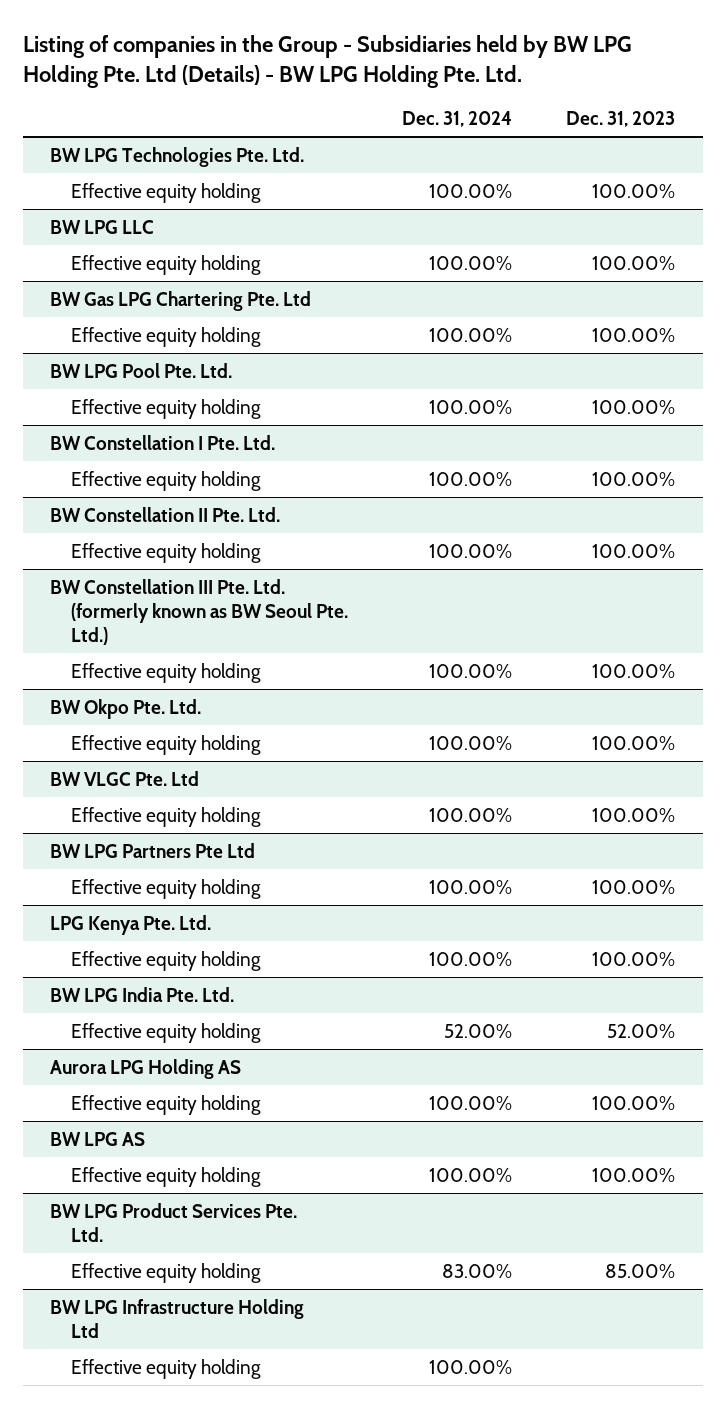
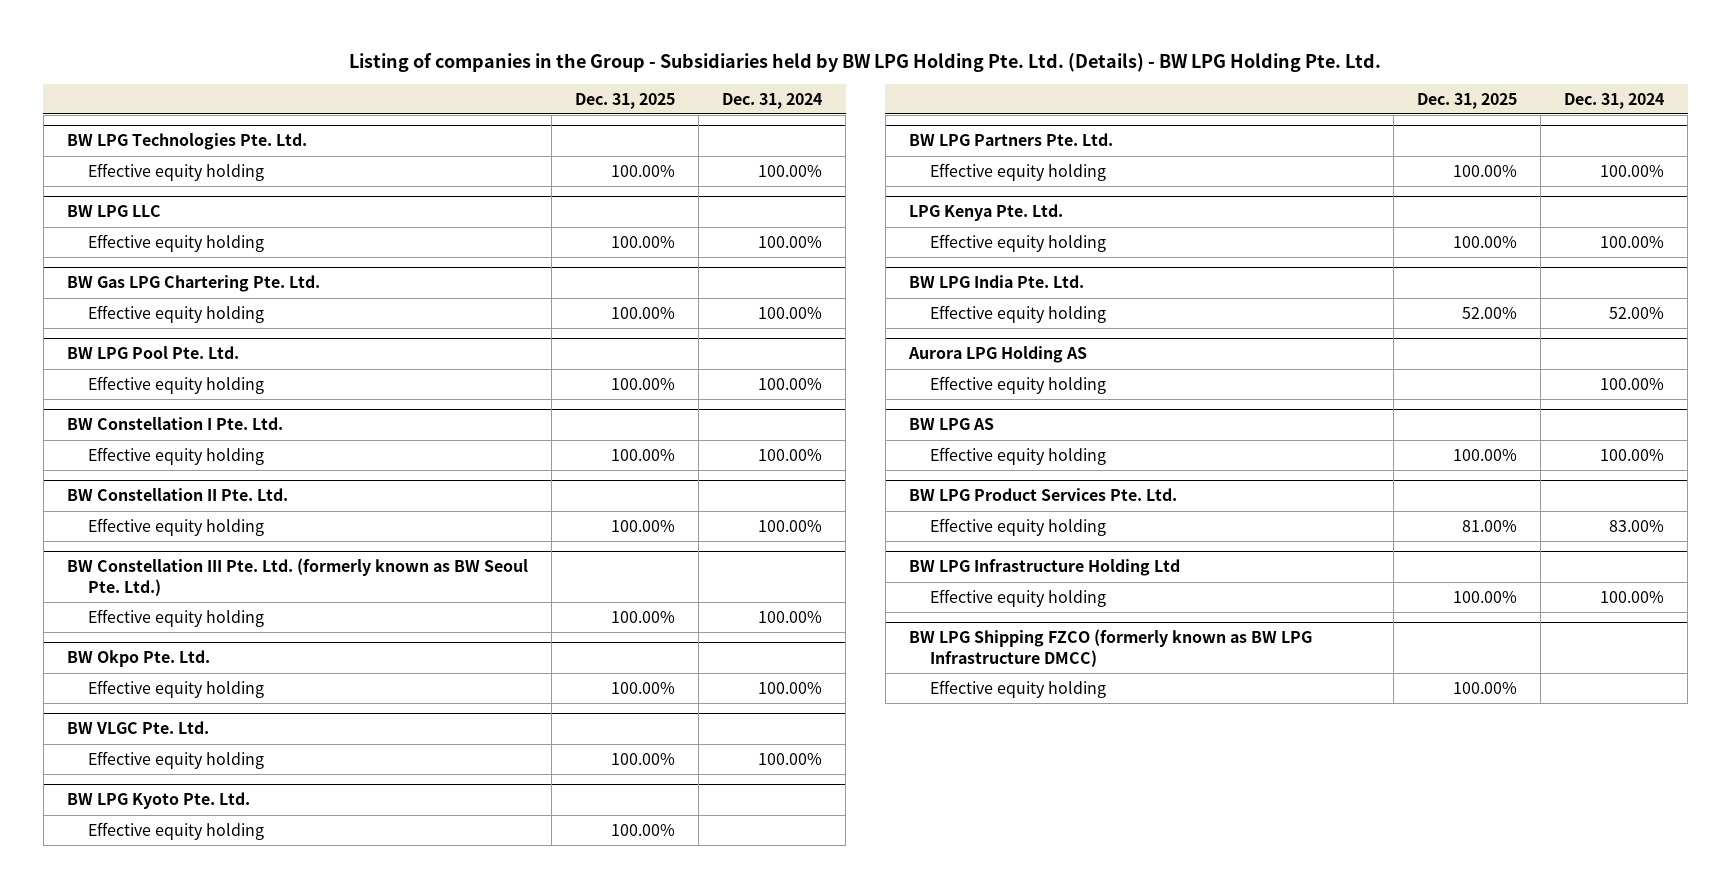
- Listing of companies in the Group - Subsidiaries held by BW LPG Holding Pte. Ltd (Details) - BW LPG Holding Pte. Ltd.
+ Listing of companies in the Group - Subsidiaries held by BW LPG Holding Pte. Ltd. (Details) - BW LPG Holding Pte. Ltd.
- | Dec. 31, 2024 | Dec. 31, 2023
+ | Dec. 31, 2025 | Dec. 31, 2024
- BW Gas LPG Chartering Pte. Ltd
+ BW Gas LPG Chartering Pte. Ltd.
- BW VLGC Pte. Ltd
+ BW VLGC Pte. Ltd.
- BW LPG Partners Pte Ltd
+ BW LPG Kyoto Pte. Ltd.
+ Effective equity holding | 100.00% |
+ BW LPG Partners Pte. Ltd.
+ BW LPG Shipping FZCO (formerly known as BW LPG Infrastructure DMCC)
+ Effective equity holding | 100.00% |

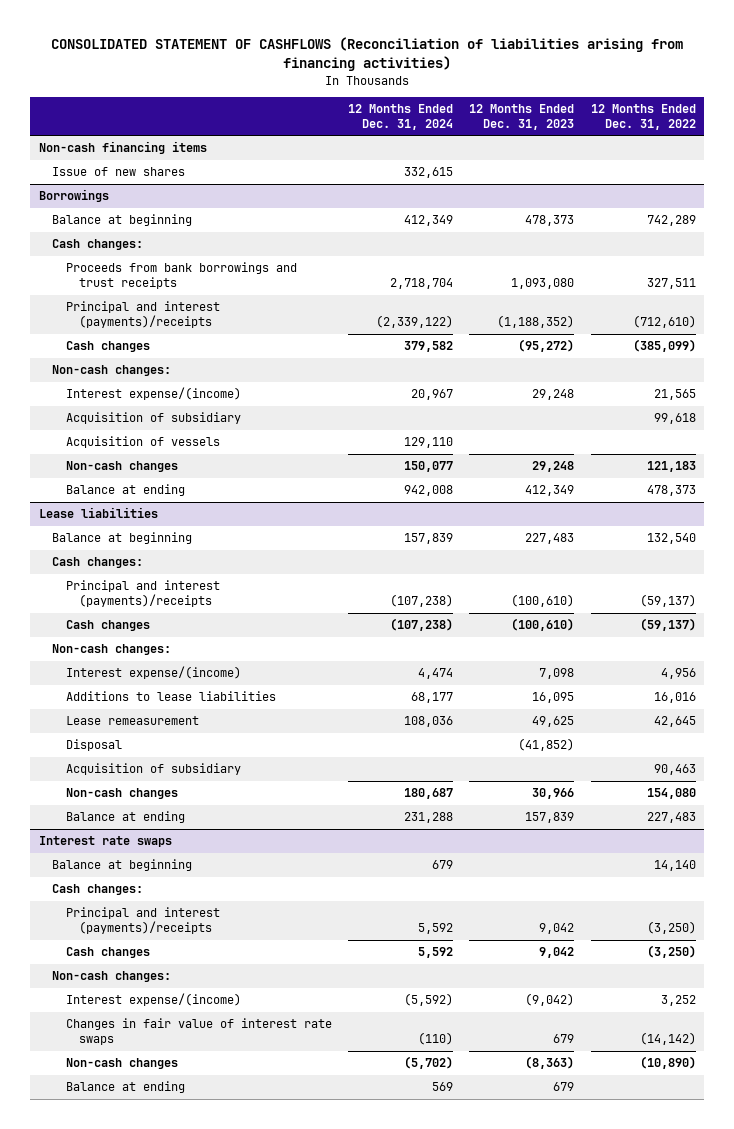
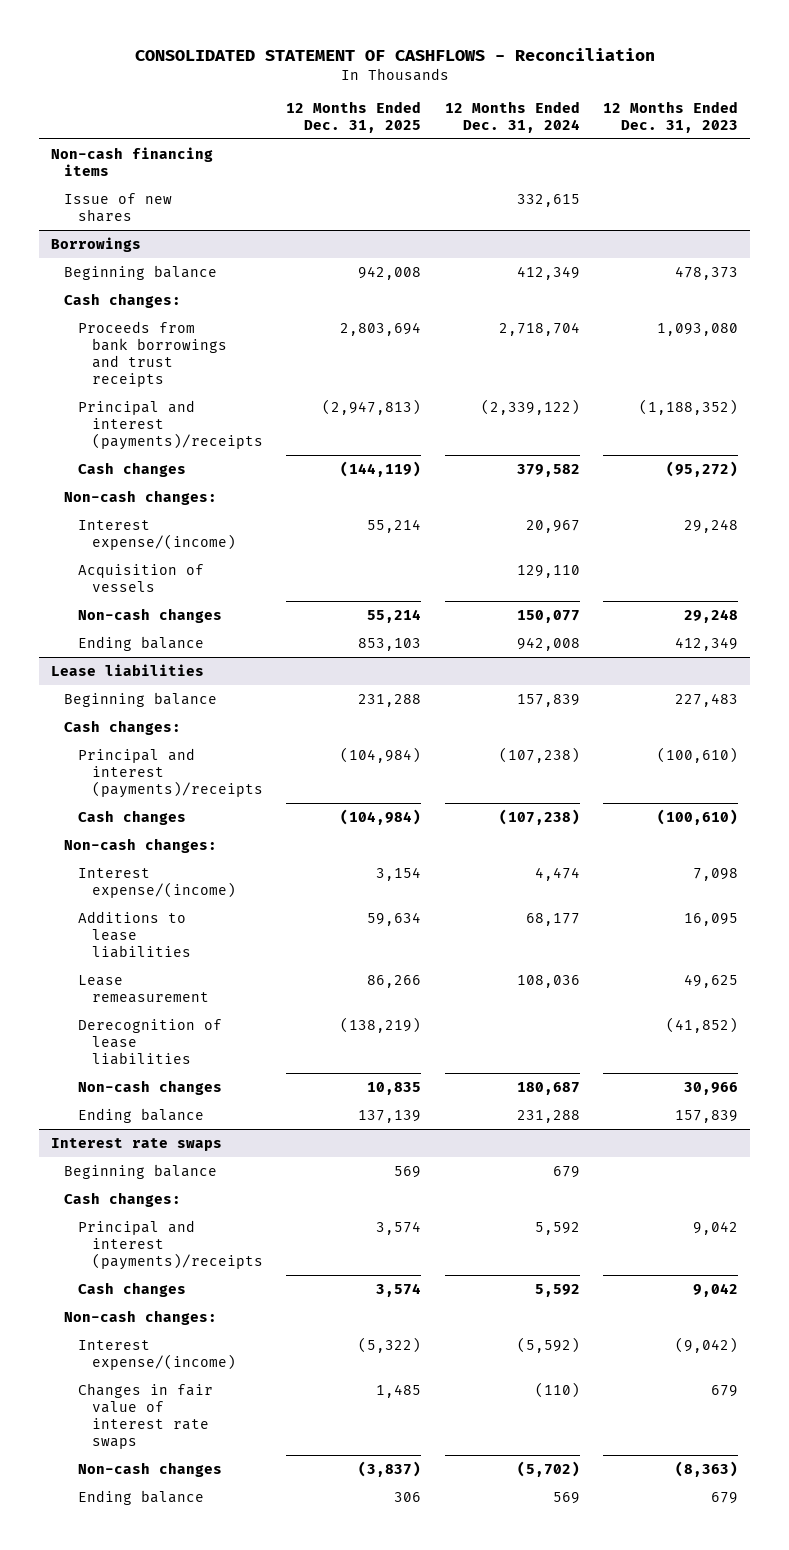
- CONSOLIDATED STATEMENT OF CASHFLOWS (Reconciliation of liabilities arising from financing activities)
+ CONSOLIDATED STATEMENT OF CASHFLOWS - Reconciliation
- | 12 Months Ended Dec. 31, 2024 | 12 Months Ended Dec. 31, 2023 | 12 Months Ended Dec. 31, 2022
+ | 12 Months Ended Dec. 31, 2025 | 12 Months Ended Dec. 31, 2024 | 12 Months Ended Dec. 31, 2023
@ Borrowings
- Balance at beginning | 412,349 | 478,373 | 742,289
+ Beginning balance | 942,008 | 412,349 | 478,373
- Acquisition of subsidiary | | | 99,618
- Balance at ending | 942,008 | 412,349 | 478,373
+ Ending balance | 853,103 | 942,008 | 412,349
@ Lease liabilities
- Balance at beginning | 157,839 | 227,483 | 132,540
+ Beginning balance | 231,288 | 157,839 | 227,483
- Disposal | | (41,852) |
- Acquisition of subsidiary | | | 90,463
+ Derecognition of lease liabilities | (138,219) | | (41,852)
- Balance at ending | 231,288 | 157,839 | 227,483
+ Ending balance | 137,139 | 231,288 | 157,839
@ Interest rate swaps
- Balance at beginning | 679 | | 14,140
+ Beginning balance | 569 | 679 |
- Balance at ending | 569 | 679 |
+ Ending balance | 306 | 569 | 679

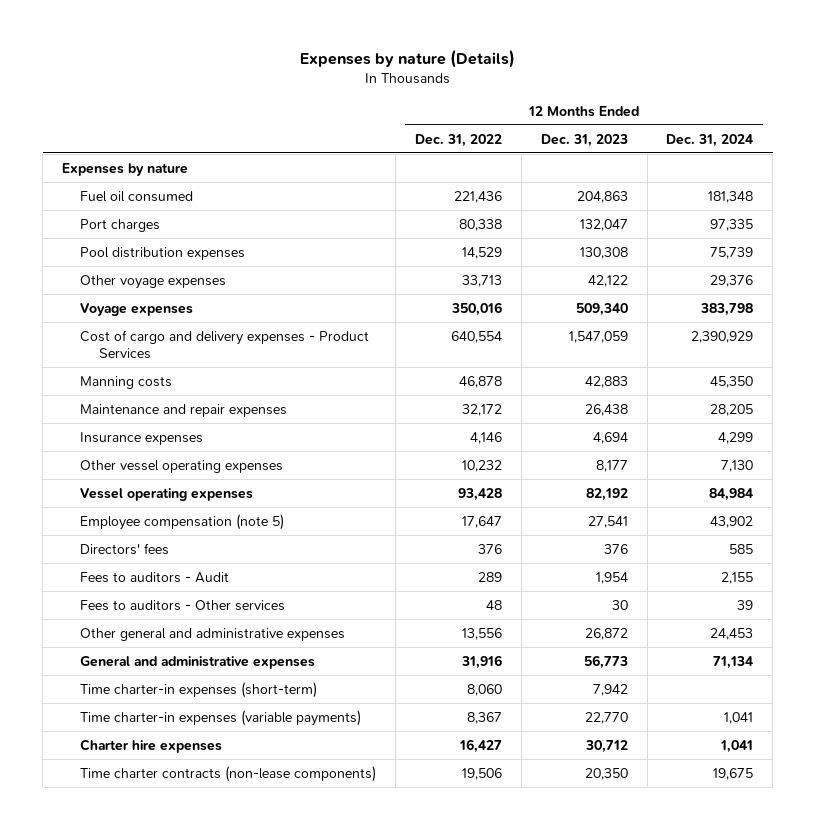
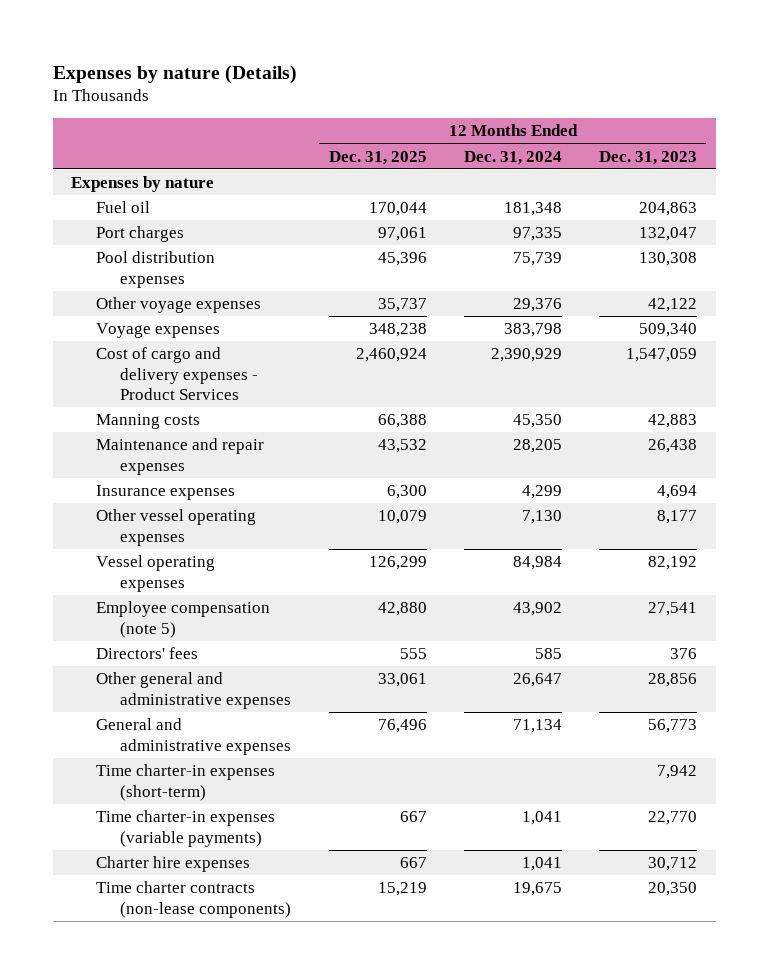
- | 12 Months Ended Dec. 31, 2022 | 12 Months Ended Dec. 31, 2023 | 12 Months Ended Dec. 31, 2024
+ | 12 Months Ended Dec. 31, 2025 | 12 Months Ended Dec. 31, 2024 | 12 Months Ended Dec. 31, 2023
- Fuel oil consumed | 221,436 | 204,863 | 181,348
+ Fuel oil | 170,044 | 181,348 | 204,863
- Fees to auditors - Audit | 289 | 1,954 | 2,155
- Fees to auditors - Other services | 48 | 30 | 39
- Other general and administrative expenses | 13,556 | 26,872 | 24,453
+ Other general and administrative expenses | 33,061 | 26,647 | 28,856

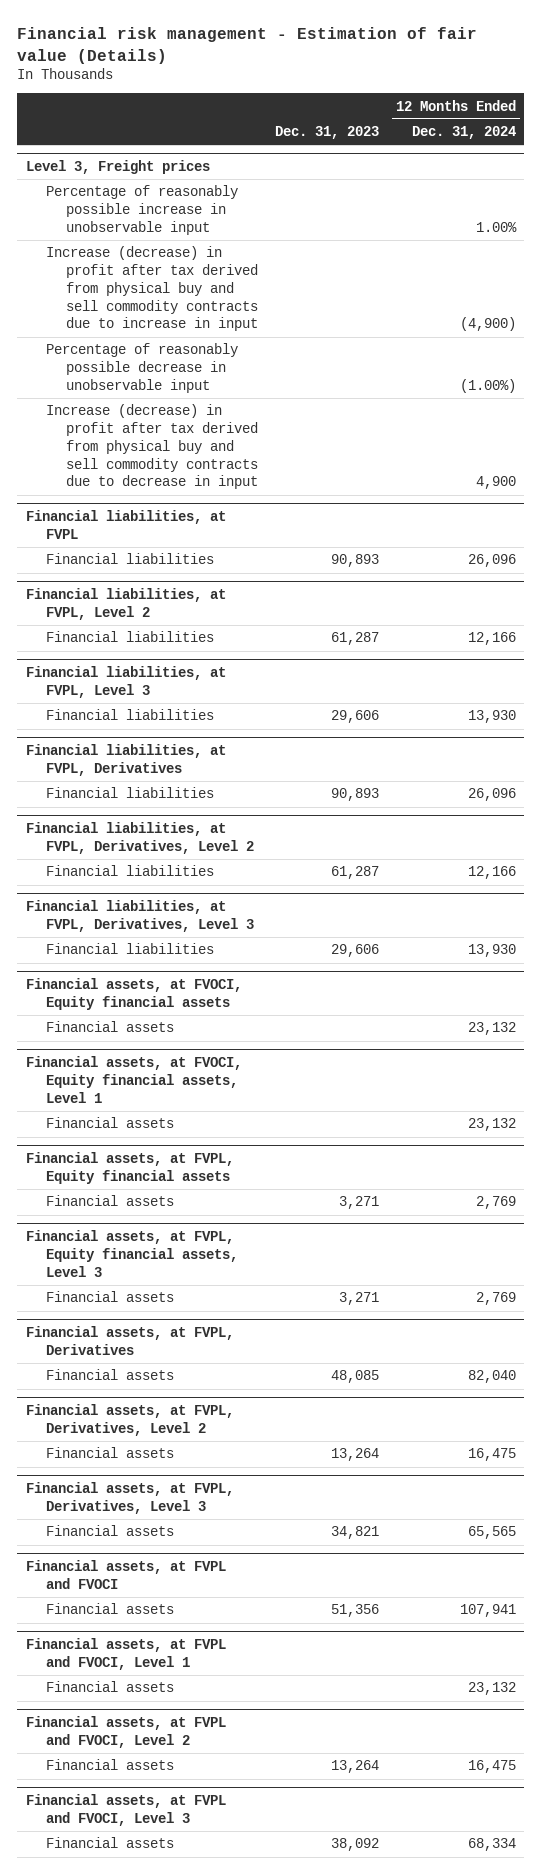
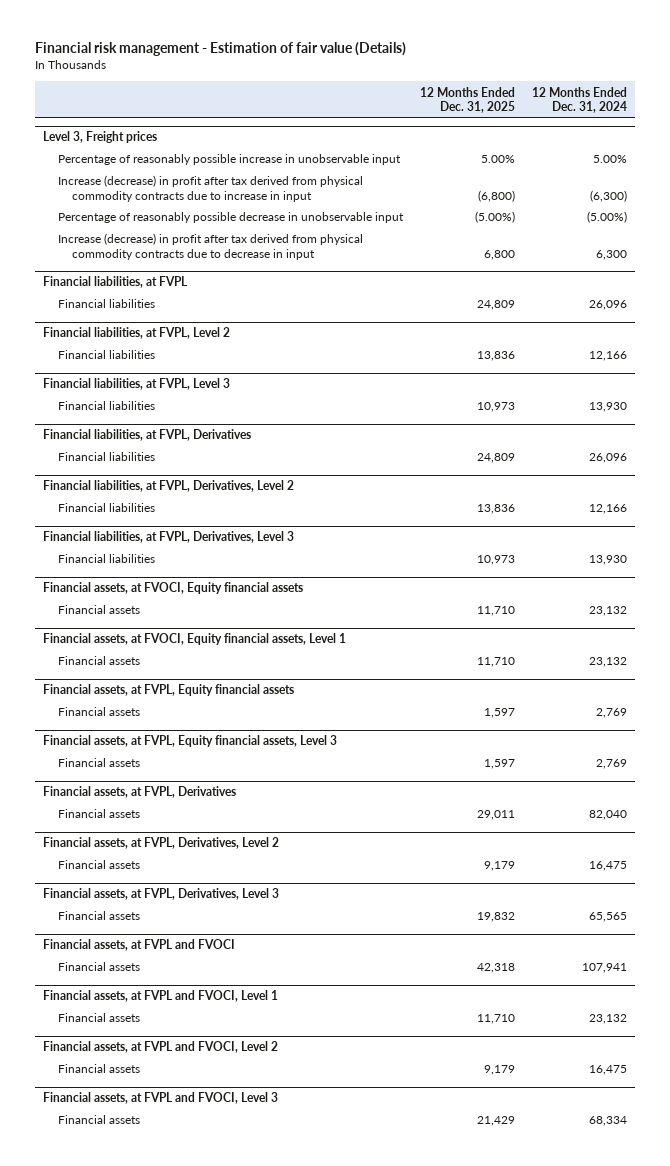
- | Dec. 31, 2023 | 12 Months Ended Dec. 31, 2024
+ | 12 Months Ended Dec. 31, 2025 | 12 Months Ended Dec. 31, 2024
@ Level 3, Freight prices
- Percentage of reasonably possible increase in unobservable input | | 1.00%
- Increase (decrease) in profit after tax derived from physical buy and sell commodity contracts due to increase in input | | (4,900)
- Percentage of reasonably possible decrease in unobservable input | | (1.00%)
- Increase (decrease) in profit after tax derived from physical buy and sell commodity contracts due to decrease in input | | 4,900
+ Percentage of reasonably possible increase in unobservable input | 5.00% | 5.00%
+ Increase (decrease) in profit after tax derived from physical commodity contracts due to increase in input | (6,800) | (6,300)
+ Percentage of reasonably possible decrease in unobservable input | (5.00%) | (5.00%)
+ Increase (decrease) in profit after tax derived from physical commodity contracts due to decrease in input | 6,800 | 6,300

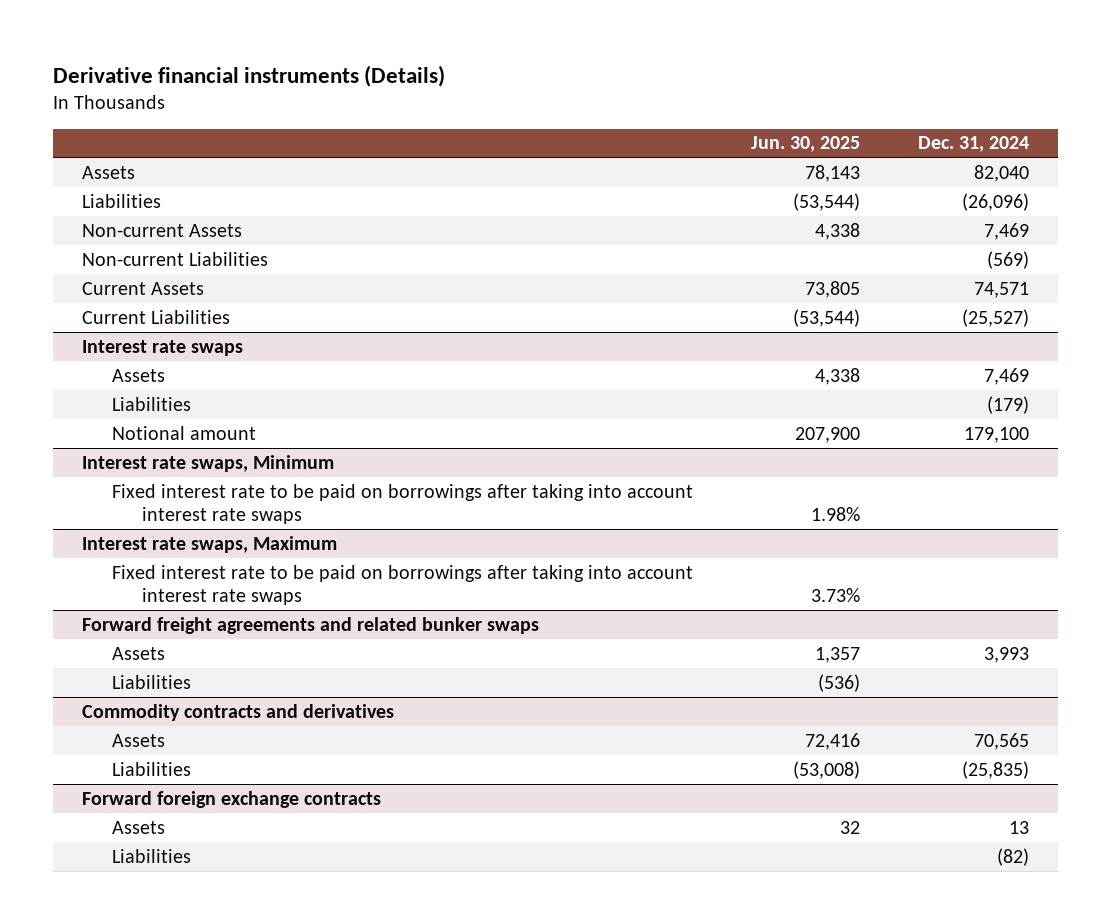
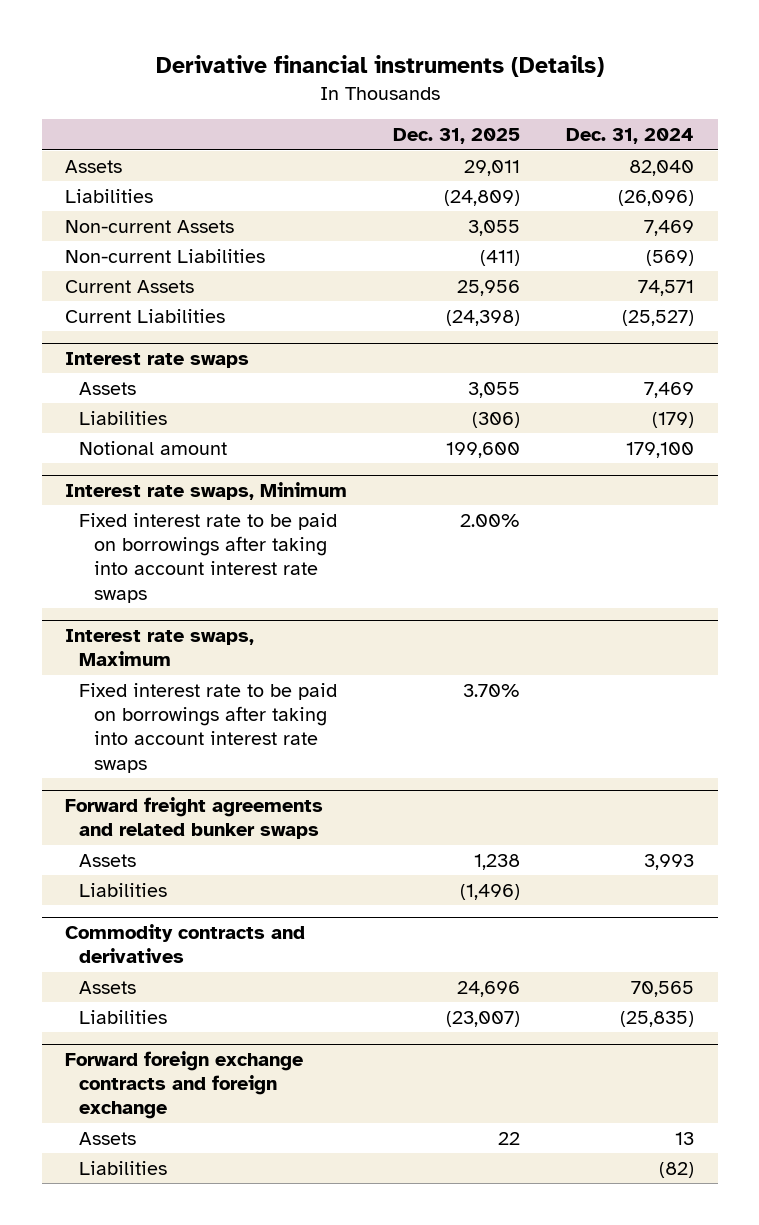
- | Jun. 30, 2025 | Dec. 31, 2024
+ | Dec. 31, 2025 | Dec. 31, 2024
- Forward foreign exchange contracts
+ Forward foreign exchange contracts and foreign exchange

